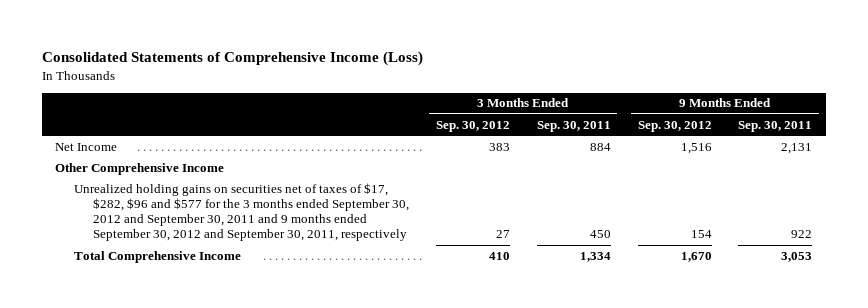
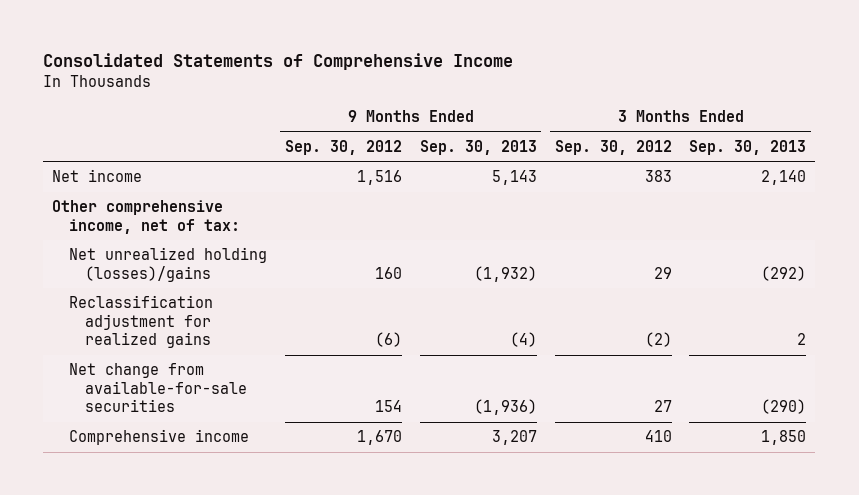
- Consolidated Statements of Comprehensive Income (Loss)
+ Consolidated Statements of Comprehensive Income
- | 3 Months Ended Sep. 30, 2012 | 3 Months Ended Sep. 30, 2011 | 9 Months Ended Sep. 30, 2012 | 9 Months Ended Sep. 30, 2011
+ | 9 Months Ended Sep. 30, 2012 | 9 Months Ended Sep. 30, 2013 | 3 Months Ended Sep. 30, 2012 | 3 Months Ended Sep. 30, 2013
- Net Income | 383 | 884 | 1,516 | 2,131
- Other Comprehensive Income
- Unrealized holding gains on securities net of taxes of $17, $282, $96 and $577 for the 3 months ended September 30, 2012 and September 30, 2011 and 9 months ended September 30, 2012 and September 30, 2011, respectively | 27 | 450 | 154 | 922
- Total Comprehensive Income | 410 | 1,334 | 1,670 | 3,053
+ Net income | 1,516 | 5,143 | 383 | 2,140
+ Other comprehensive income, net of tax:
+ Net unrealized holding (losses)/gains | 160 | (1,932) | 29 | (292)
+ Reclassification adjustment for realized gains | (6) | (4) | (2) | 2
+ Net change from available-for-sale securities | 154 | (1,936) | 27 | (290)
+ Comprehensive income | 1,670 | 3,207 | 410 | 1,850

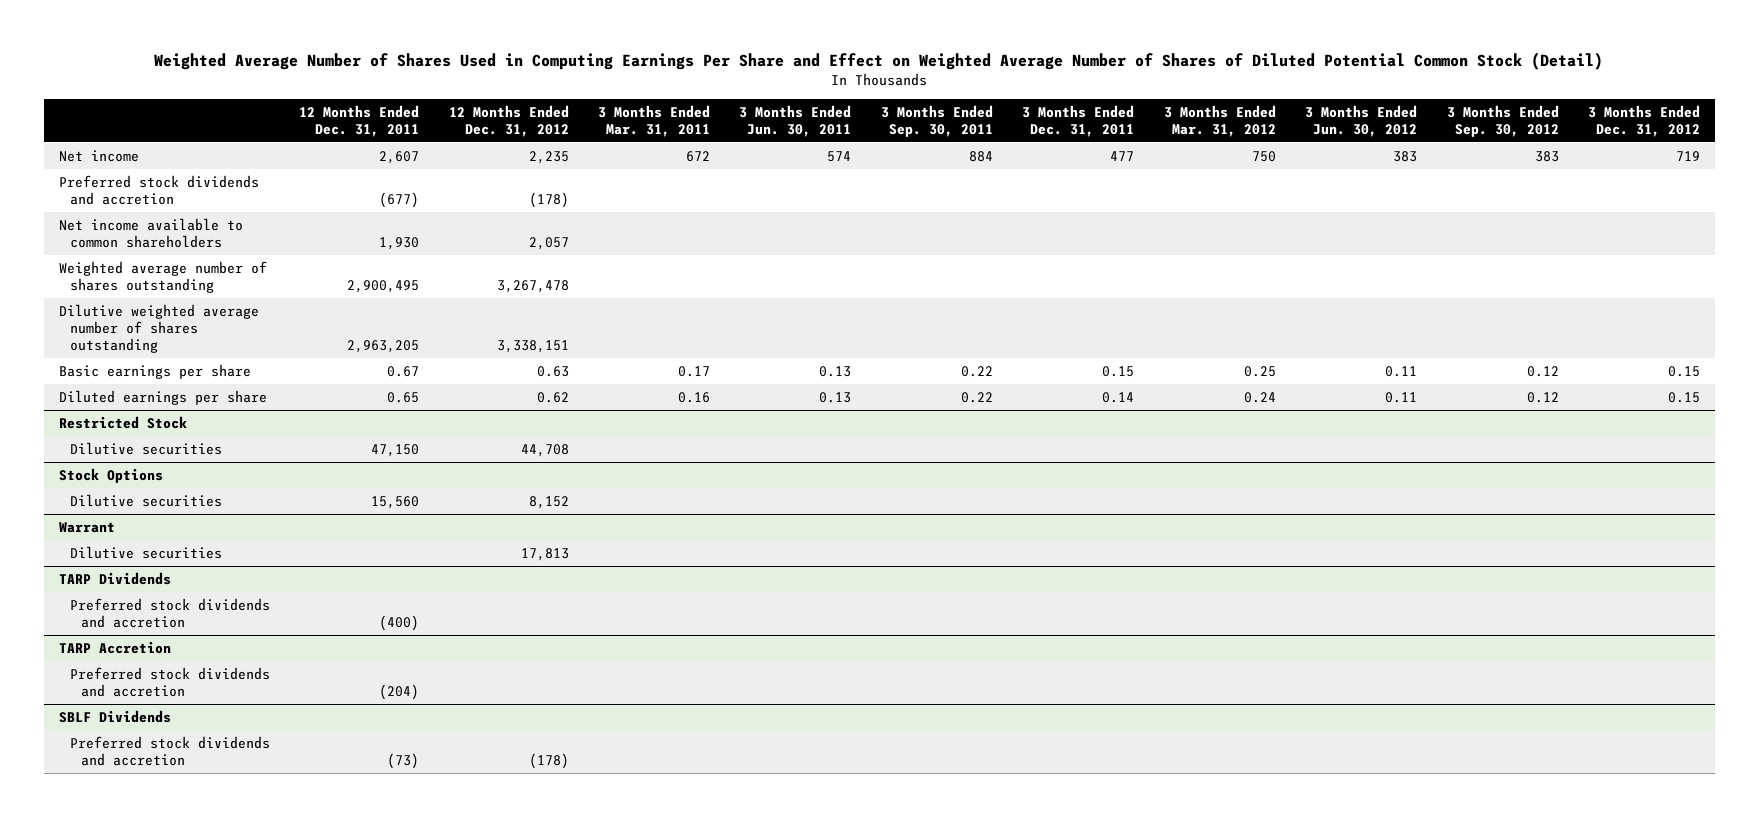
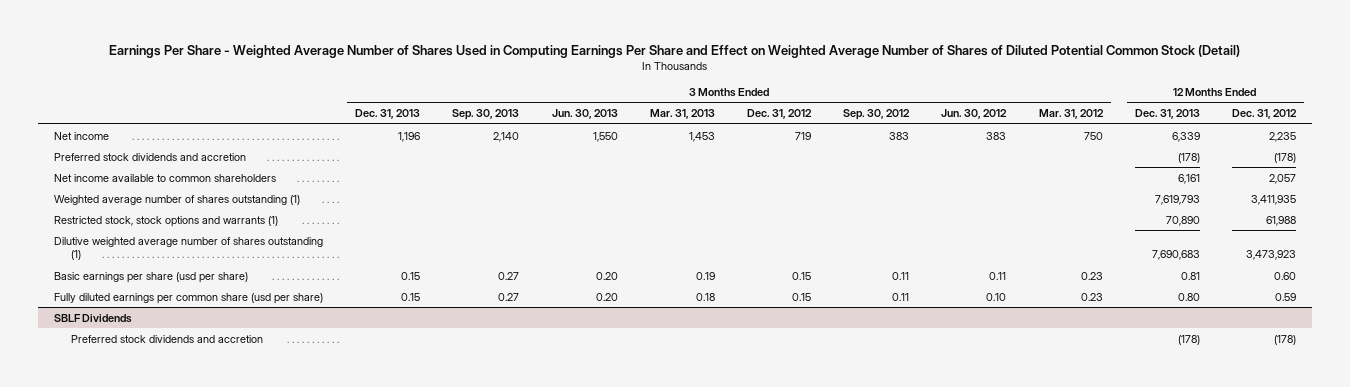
- Weighted Average Number of Shares Used in Computing Earnings Per Share and Effect on Weighted Average Number of Shares of Diluted Potential Common Stock (Detail)
+ Earnings Per Share - Weighted Average Number of Shares Used in Computing Earnings Per Share and Effect on Weighted Average Number of Shares of Diluted Potential Common Stock (Detail)
- | 12 Months Ended Dec. 31, 2011 | 12 Months Ended Dec. 31, 2012 | 3 Months Ended Mar. 31, 2011 | 3 Months Ended Jun. 30, 2011 | 3 Months Ended Sep. 30, 2011 | 3 Months Ended Dec. 31, 2011 | 3 Months Ended Mar. 31, 2012 | 3 Months Ended Jun. 30, 2012 | 3 Months Ended Sep. 30, 2012 | 3 Months Ended Dec. 31, 2012
+ | 3 Months Ended Dec. 31, 2013 | 3 Months Ended Sep. 30, 2013 | 3 Months Ended Jun. 30, 2013 | 3 Months Ended Mar. 31, 2013 | 3 Months Ended Dec. 31, 2012 | 3 Months Ended Sep. 30, 2012 | 3 Months Ended Jun. 30, 2012 | 3 Months Ended Mar. 31, 2012 | 12 Months Ended Dec. 31, 2013 | 12 Months Ended Dec. 31, 2012
- Weighted average number of shares outstanding | 2,900,495 | 3,267,478 | | | | | | | |
- Dilutive weighted average number of shares outstanding | 2,963,205 | 3,338,151 | | | | | | | |
- Basic earnings per share | 0.67 | 0.63 | 0.17 | 0.13 | 0.22 | 0.15 | 0.25 | 0.11 | 0.12 | 0.15
- Diluted earnings per share | 0.65 | 0.62 | 0.16 | 0.13 | 0.22 | 0.14 | 0.24 | 0.11 | 0.12 | 0.15
- Restricted Stock
- Dilutive securities | 47,150 | 44,708 | | | | | | | |
- Stock Options
- Dilutive securities | 15,560 | 8,152 | | | | | | | |
- Warrant
- Dilutive securities | | 17,813 | | | | | | | |
- TARP Dividends
- Preferred stock dividends and accretion | (400) | | | | | | | | |
- TARP Accretion
- Preferred stock dividends and accretion | (204) | | | | | | | | |
+ Weighted average number of shares outstanding (1) | | | | | | | | | 7,619,793 | 3,411,935
+ Restricted stock, stock options and warrants (1) | | | | | | | | | 70,890 | 61,988
+ Dilutive weighted average number of shares outstanding (1) | | | | | | | | | 7,690,683 | 3,473,923
+ Basic earnings per share (usd per share) | 0.15 | 0.27 | 0.20 | 0.19 | 0.15 | 0.11 | 0.11 | 0.23 | 0.81 | 0.60
+ Fully diluted earnings per common share (usd per share) | 0.15 | 0.27 | 0.20 | 0.18 | 0.15 | 0.11 | 0.10 | 0.23 | 0.80 | 0.59

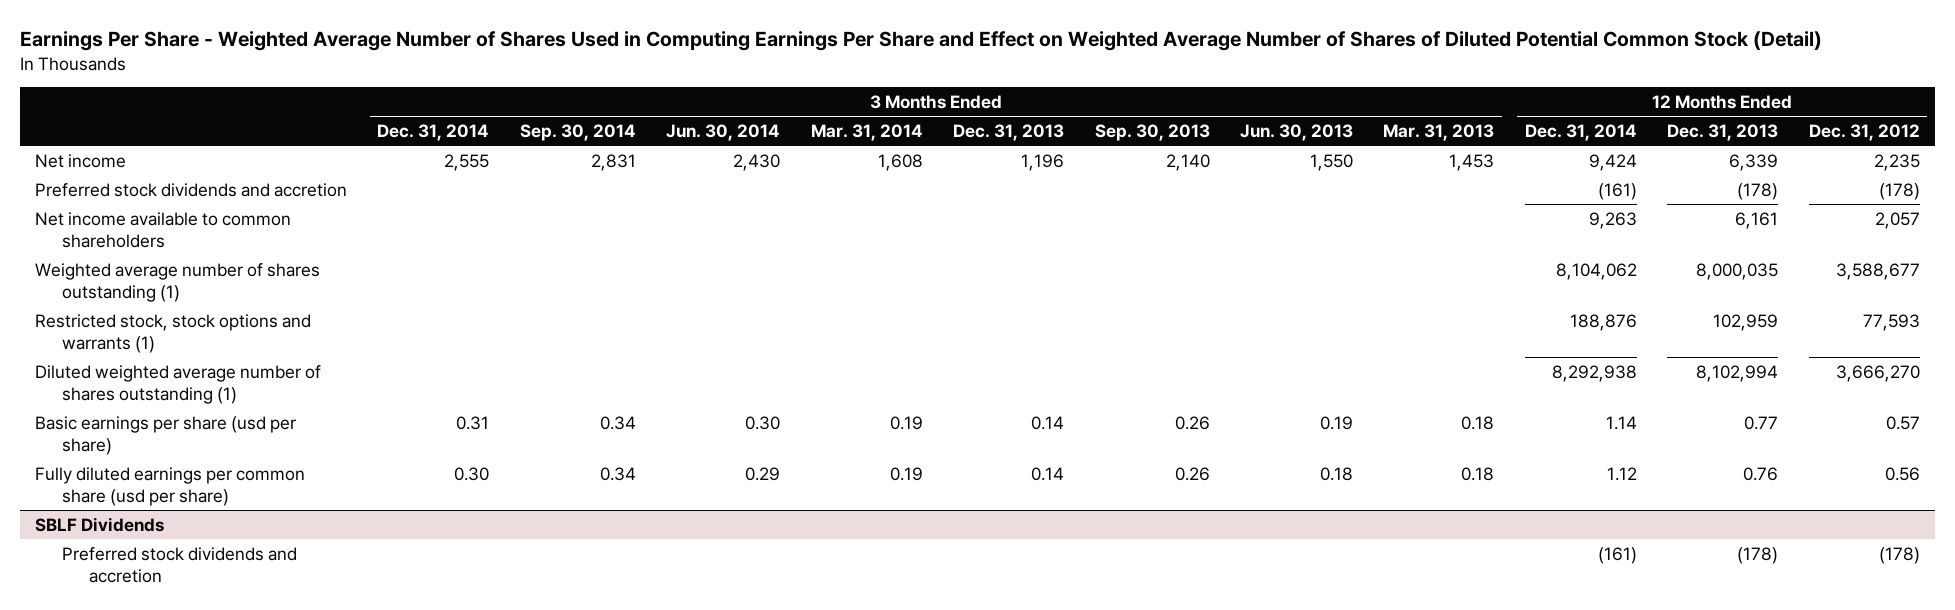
- | 3 Months Ended Dec. 31, 2013 | 3 Months Ended Sep. 30, 2013 | 3 Months Ended Jun. 30, 2013 | 3 Months Ended Mar. 31, 2013 | 3 Months Ended Dec. 31, 2012 | 3 Months Ended Sep. 30, 2012 | 3 Months Ended Jun. 30, 2012 | 3 Months Ended Mar. 31, 2012 | 12 Months Ended Dec. 31, 2013 | 12 Months Ended Dec. 31, 2012
+ | 3 Months Ended Dec. 31, 2014 | 3 Months Ended Sep. 30, 2014 | 3 Months Ended Jun. 30, 2014 | 3 Months Ended Mar. 31, 2014 | 3 Months Ended Dec. 31, 2013 | 3 Months Ended Sep. 30, 2013 | 3 Months Ended Jun. 30, 2013 | 3 Months Ended Mar. 31, 2013 | 12 Months Ended Dec. 31, 2014 | 12 Months Ended Dec. 31, 2013 | 12 Months Ended Dec. 31, 2012
- Weighted average number of shares outstanding (1) | | | | | | | | | 7,619,793 | 3,411,935
- Restricted stock, stock options and warrants (1) | | | | | | | | | 70,890 | 61,988
- Dilutive weighted average number of shares outstanding (1) | | | | | | | | | 7,690,683 | 3,473,923
- Basic earnings per share (usd per share) | 0.15 | 0.27 | 0.20 | 0.19 | 0.15 | 0.11 | 0.11 | 0.23 | 0.81 | 0.60
- Fully diluted earnings per common share (usd per share) | 0.15 | 0.27 | 0.20 | 0.18 | 0.15 | 0.11 | 0.10 | 0.23 | 0.80 | 0.59
+ Weighted average number of shares outstanding (1) | | | | | | | | | 8,104,062 | 8,000,035 | 3,588,677
+ Restricted stock, stock options and warrants (1) | | | | | | | | | 188,876 | 102,959 | 77,593
+ Diluted weighted average number of shares outstanding (1) | | | | | | | | | 8,292,938 | 8,102,994 | 3,666,270
+ Basic earnings per share (usd per share) | 0.31 | 0.34 | 0.30 | 0.19 | 0.14 | 0.26 | 0.19 | 0.18 | 1.14 | 0.77 | 0.57
+ Fully diluted earnings per common share (usd per share) | 0.30 | 0.34 | 0.29 | 0.19 | 0.14 | 0.26 | 0.18 | 0.18 | 1.12 | 0.76 | 0.56

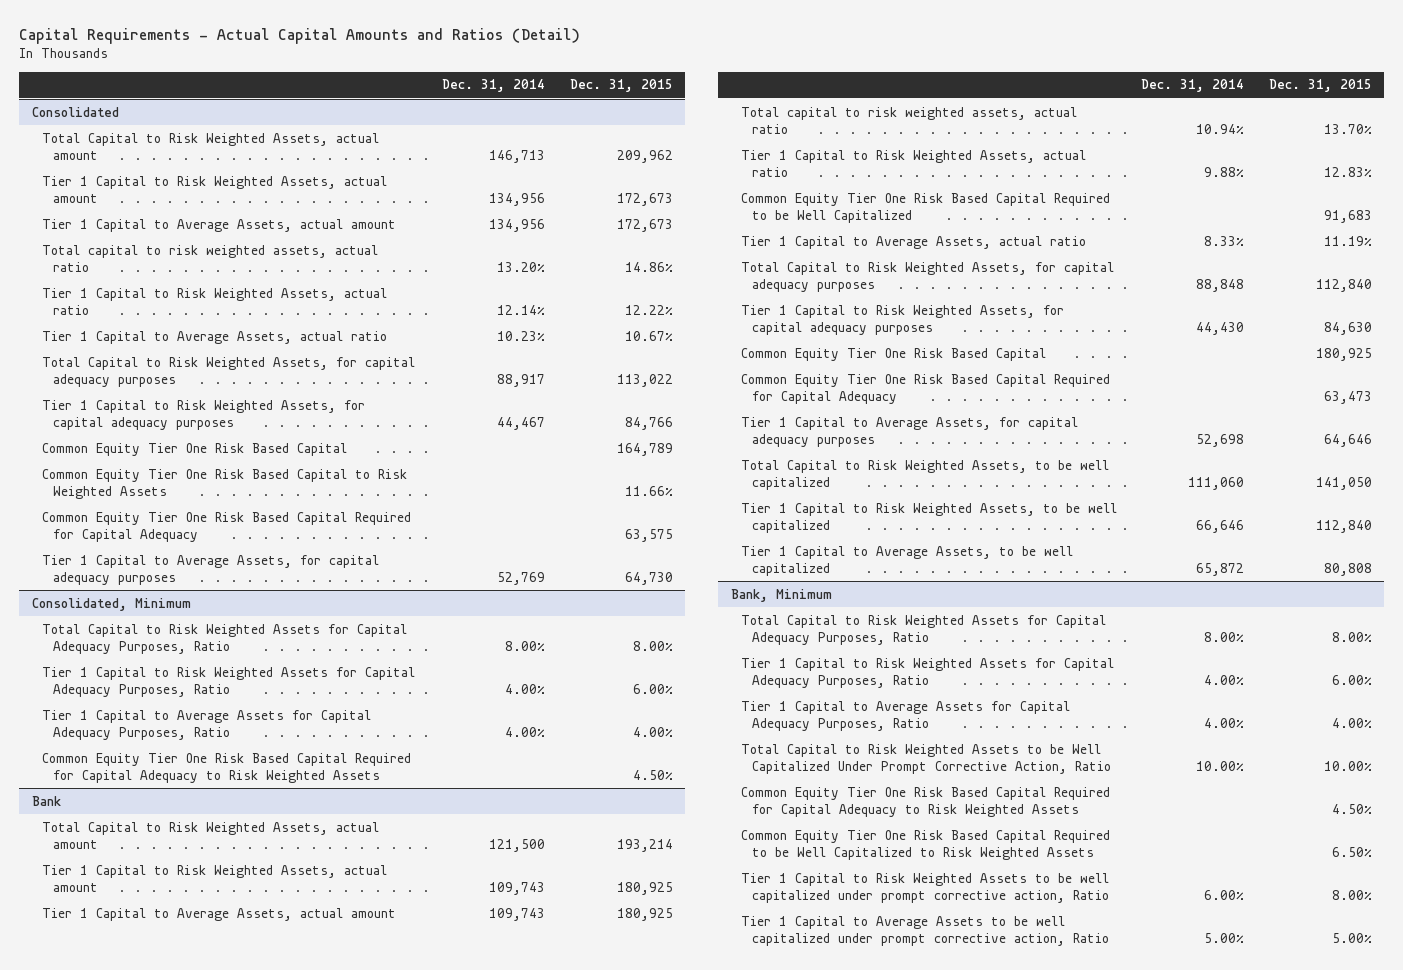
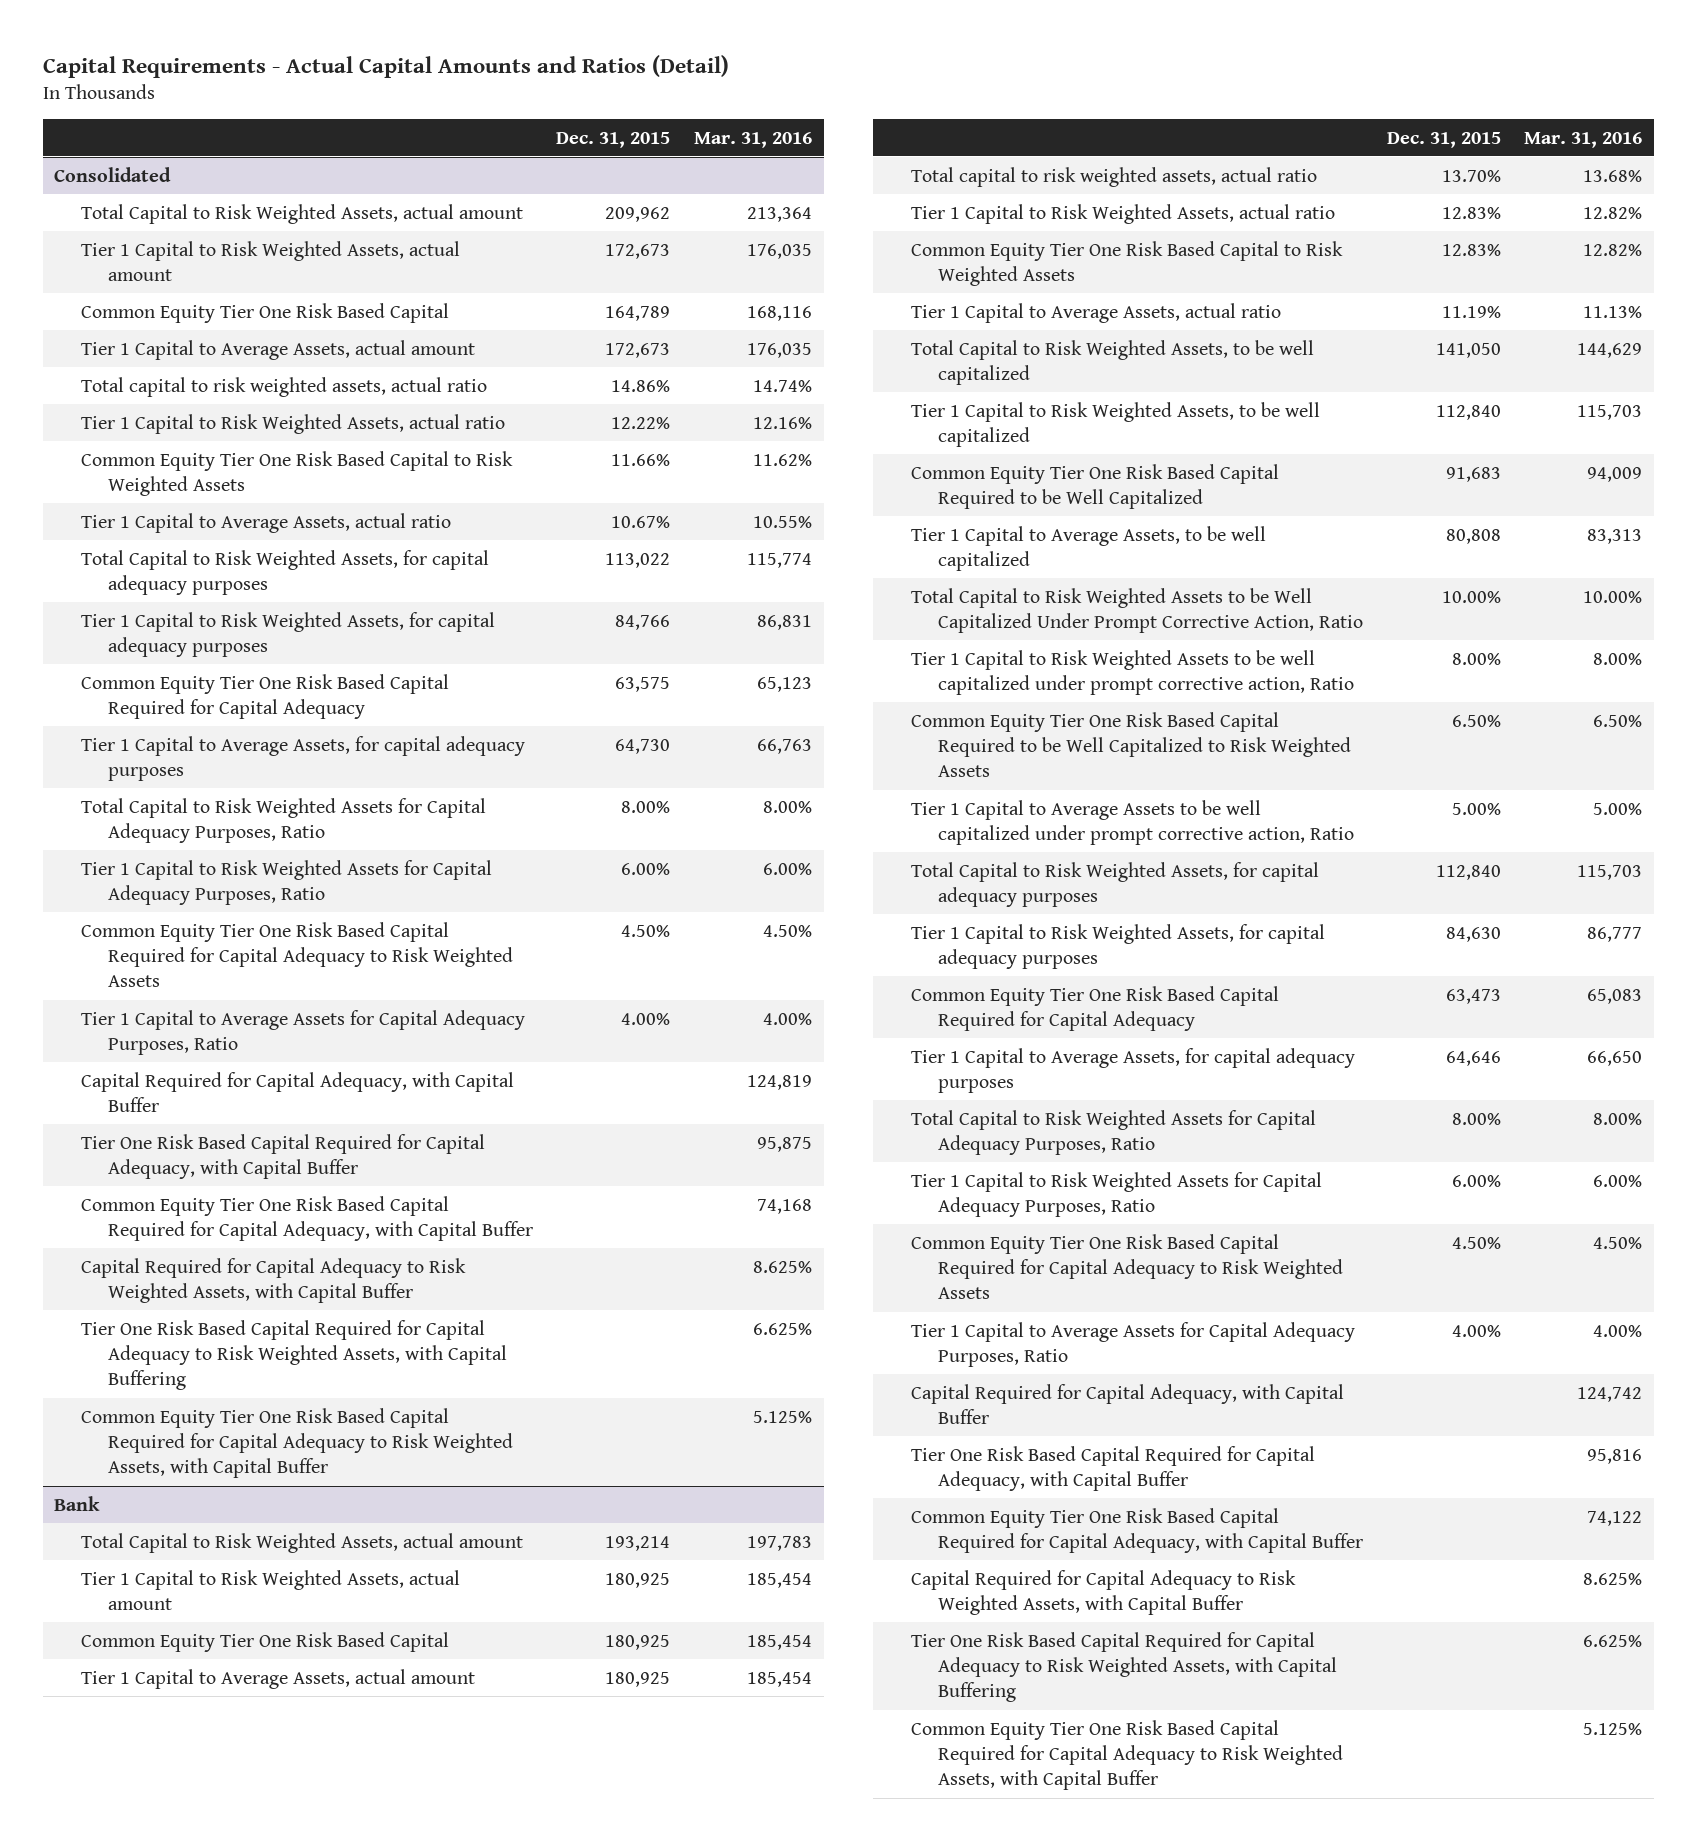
- | Dec. 31, 2014 | Dec. 31, 2015
+ | Dec. 31, 2015 | Mar. 31, 2016
@ Consolidated
moved up: Common Equity Tier One Risk Based Capital | 164,789 | 168,116
moved up: Common Equity Tier One Risk Based Capital to Risk Weighted Assets | 11.66% | 11.62%
- Consolidated, Minimum
- Tier 1 Capital to Average Assets for Capital Adequacy Purposes, Ratio | 4.00% | 4.00%
@ Consolidated
+ Tier 1 Capital to Average Assets for Capital Adequacy Purposes, Ratio | 4.00% | 4.00%
+ Capital Required for Capital Adequacy, with Capital Buffer | | 124,819
+ Tier One Risk Based Capital Required for Capital Adequacy, with Capital Buffer | | 95,875
+ Common Equity Tier One Risk Based Capital Required for Capital Adequacy, with Capital Buffer | | 74,168
+ Capital Required for Capital Adequacy to Risk Weighted Assets, with Capital Buffer | | 8.625%
+ Tier One Risk Based Capital Required for Capital Adequacy to Risk Weighted Assets, with Capital Buffering | | 6.625%
+ Common Equity Tier One Risk Based Capital Required for Capital Adequacy to Risk Weighted Assets, with Capital Buffer | | 5.125%
@ Bank
moved up: Common Equity Tier One Risk Based Capital | 180,925 | 185,454
+ Common Equity Tier One Risk Based Capital to Risk Weighted Assets | 12.83% | 12.82%
moved up: Total Capital to Risk Weighted Assets, to be well capitalized | 141,050 | 144,629
moved up: Tier 1 Capital to Risk Weighted Assets, to be well capitalized | 112,840 | 115,703
moved down: Common Equity Tier One Risk Based Capital Required to be Well Capitalized | 91,683 | 94,009
moved up: Tier 1 Capital to Average Assets, to be well capitalized | 80,808 | 83,313
+ Total Capital to Risk Weighted Assets to be Well Capitalized Under Prompt Corrective Action, Ratio | 10.00% | 10.00%
+ Tier 1 Capital to Risk Weighted Assets to be well capitalized under prompt corrective action, Ratio | 8.00% | 8.00%
+ Common Equity Tier One Risk Based Capital Required to be Well Capitalized to Risk Weighted Assets | 6.50% | 6.50%
+ Tier 1 Capital to Average Assets to be well capitalized under prompt corrective action, Ratio | 5.00% | 5.00%
- Bank, Minimum
- Tier 1 Capital to Average Assets for Capital Adequacy Purposes, Ratio | 4.00% | 4.00%
- Total Capital to Risk Weighted Assets to be Well Capitalized Under Prompt Corrective Action, Ratio | 10.00% | 10.00%
- Common Equity Tier One Risk Based Capital Required to be Well Capitalized to Risk Weighted Assets | | 6.50%
- Tier 1 Capital to Risk Weighted Assets to be well capitalized under prompt corrective action, Ratio | 6.00% | 8.00%
- Tier 1 Capital to Average Assets to be well capitalized under prompt corrective action, Ratio | 5.00% | 5.00%
@ Bank
+ Tier 1 Capital to Average Assets for Capital Adequacy Purposes, Ratio | 4.00% | 4.00%
+ Capital Required for Capital Adequacy, with Capital Buffer | | 124,742
+ Tier One Risk Based Capital Required for Capital Adequacy, with Capital Buffer | | 95,816
+ Common Equity Tier One Risk Based Capital Required for Capital Adequacy, with Capital Buffer | | 74,122
+ Capital Required for Capital Adequacy to Risk Weighted Assets, with Capital Buffer | | 8.625%
+ Tier One Risk Based Capital Required for Capital Adequacy to Risk Weighted Assets, with Capital Buffering | | 6.625%
+ Common Equity Tier One Risk Based Capital Required for Capital Adequacy to Risk Weighted Assets, with Capital Buffer | | 5.125%

